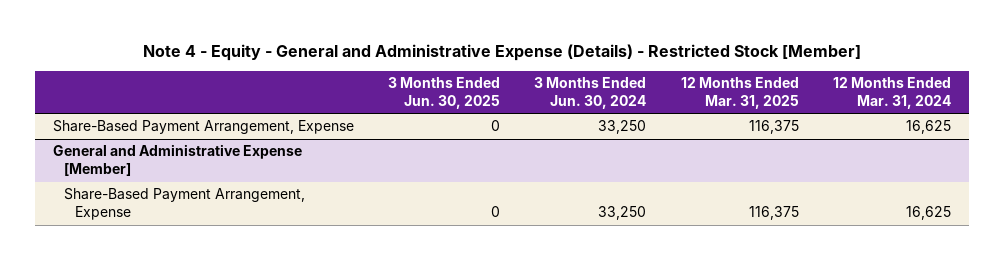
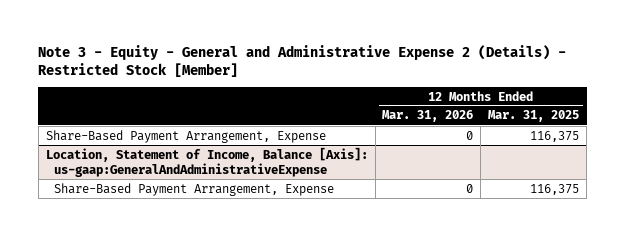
- Note 4 - Equity - General and Administrative Expense (Details) - Restricted Stock [Member]
+ Note 3 - Equity - General and Administrative Expense 2 (Details) - Restricted Stock [Member]
- | 3 Months Ended Jun. 30, 2025 | 3 Months Ended Jun. 30, 2024 | 12 Months Ended Mar. 31, 2025 | 12 Months Ended Mar. 31, 2024
+ | 12 Months Ended Mar. 31, 2026 | 12 Months Ended Mar. 31, 2025
- General and Administrative Expense [Member]
+ Location, Statement of Income, Balance [Axis]: us-gaap:GeneralAndAdministrativeExpense

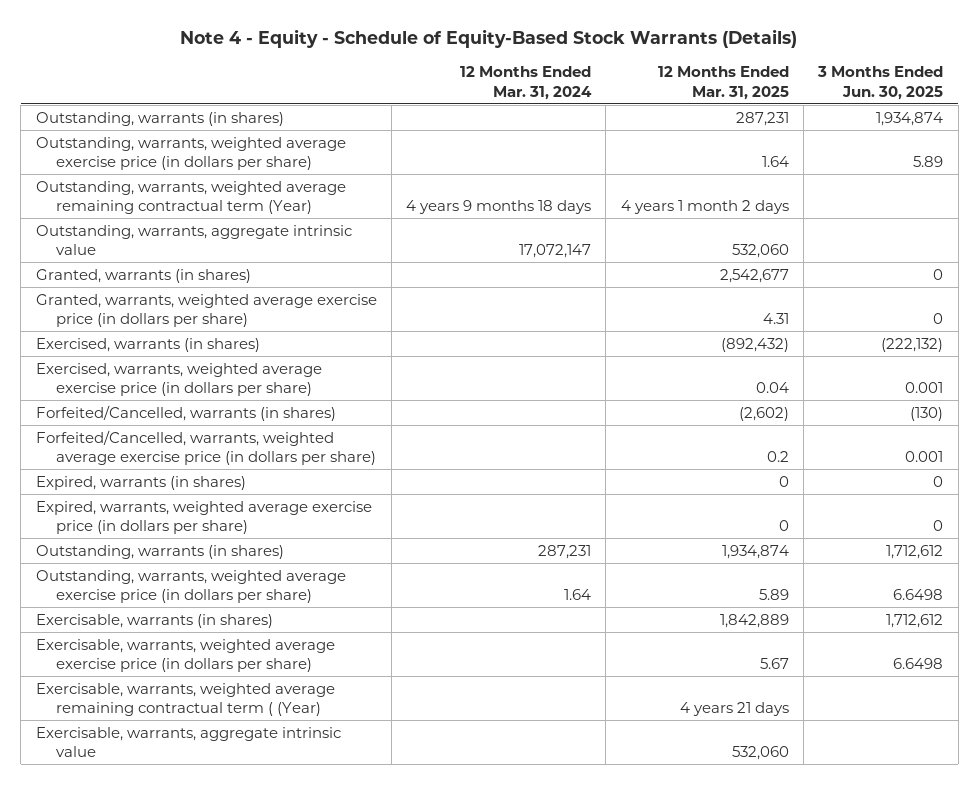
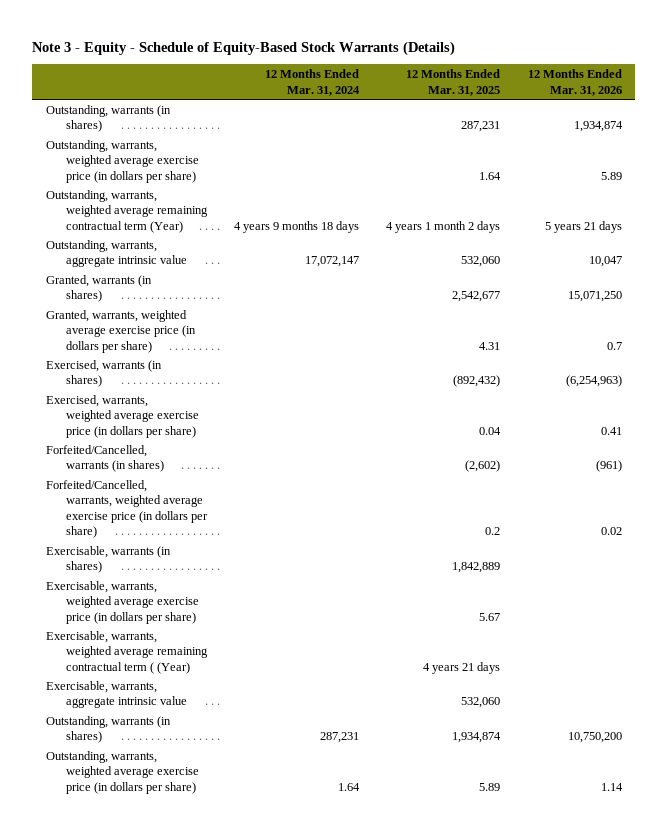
- Note 4 - Equity - Schedule of Equity-Based Stock Warrants (Details)
+ Note 3 - Equity - Schedule of Equity-Based Stock Warrants (Details)
- | 12 Months Ended Mar. 31, 2024 | 12 Months Ended Mar. 31, 2025 | 3 Months Ended Jun. 30, 2025
+ | 12 Months Ended Mar. 31, 2024 | 12 Months Ended Mar. 31, 2025 | 12 Months Ended Mar. 31, 2026
- Expired, warrants (in shares) | | 0 | 0
- Expired, warrants, weighted average exercise price (in dollars per share) | | 0 | 0
moved down: Outstanding, warrants (in shares) | 287,231 | 1,934,874 | 10,750,200
moved down: Outstanding, warrants, weighted average exercise price (in dollars per share) | 1.64 | 5.89 | 1.14

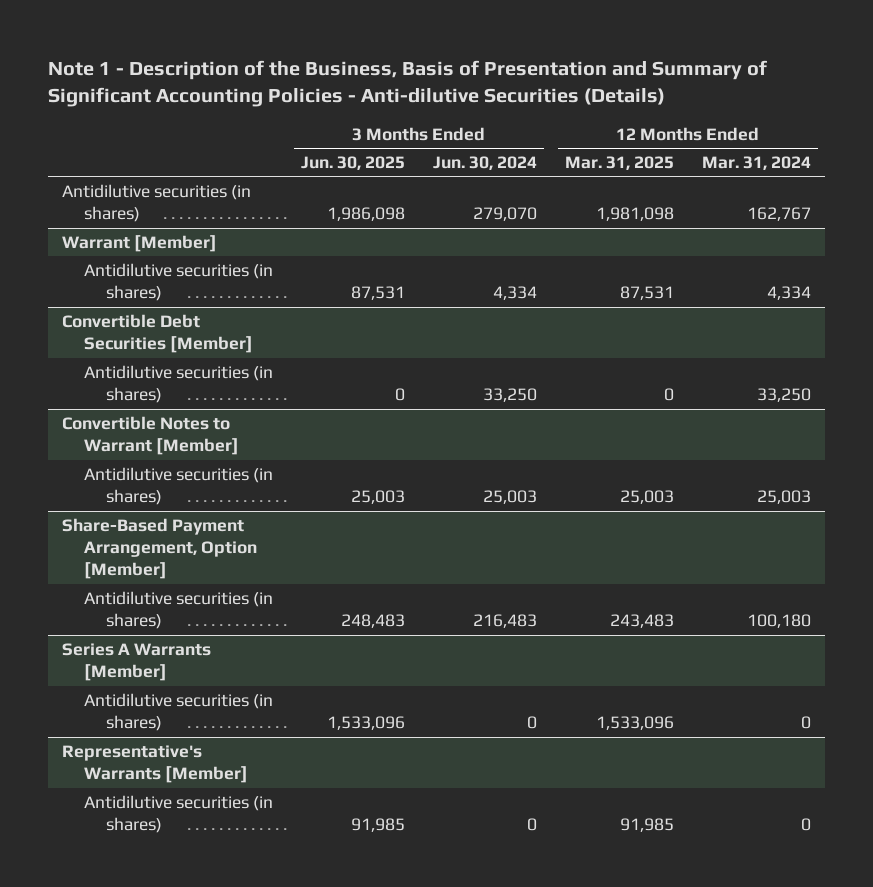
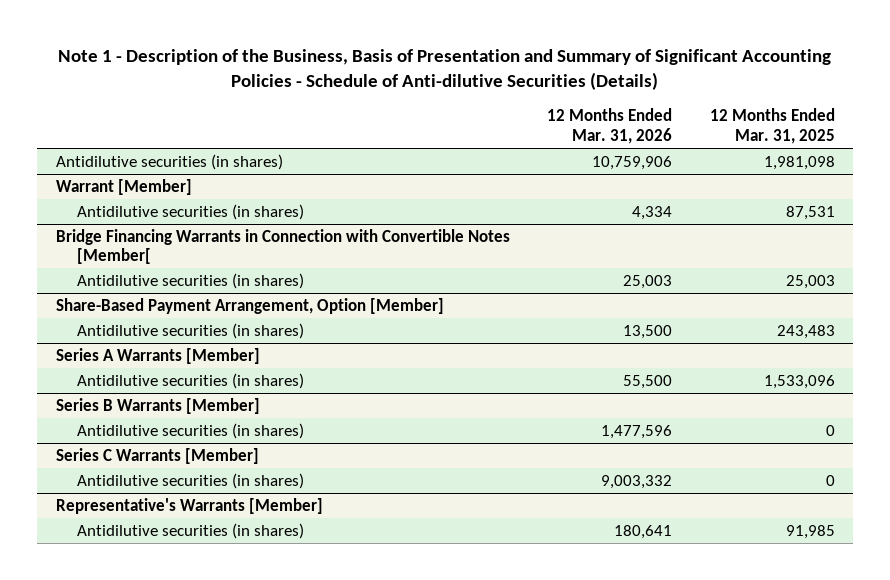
- Note 1 - Description of the Business, Basis of Presentation and Summary of Significant Accounting Policies - Anti-dilutive Securities (Details)
+ Note 1 - Description of the Business, Basis of Presentation and Summary of Significant Accounting Policies - Schedule of Anti-dilutive Securities (Details)
- | 3 Months Ended Jun. 30, 2025 | 3 Months Ended Jun. 30, 2024 | 12 Months Ended Mar. 31, 2025 | 12 Months Ended Mar. 31, 2024
+ | 12 Months Ended Mar. 31, 2026 | 12 Months Ended Mar. 31, 2025
- Convertible Debt Securities [Member]
- Antidilutive securities (in shares) | 0 | 33,250 | 0 | 33,250
- Convertible Notes to Warrant [Member]
+ Bridge Financing Warrants in Connection with Convertible Notes [Member[
+ Series B Warrants [Member]
+ Antidilutive securities (in shares) | 1,477,596 | 0
+ Series C Warrants [Member]
+ Antidilutive securities (in shares) | 9,003,332 | 0

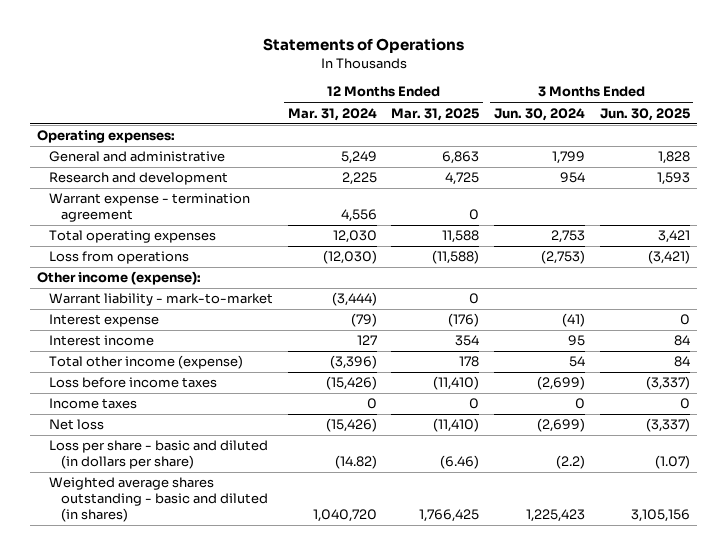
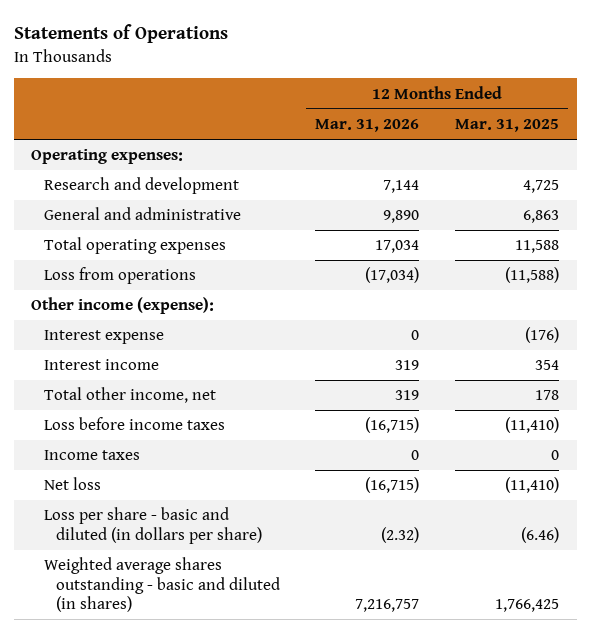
- | 12 Months Ended Mar. 31, 2024 | 12 Months Ended Mar. 31, 2025 | 3 Months Ended Jun. 30, 2024 | 3 Months Ended Jun. 30, 2025
+ | 12 Months Ended Mar. 31, 2026 | 12 Months Ended Mar. 31, 2025
- Warrant expense - termination agreement | 4,556 | 0 | |
moved down: General and administrative | 9,890 | 6,863
- Warrant liability - mark-to-market | (3,444) | 0 | |
- Total other income (expense) | (3,396) | 178 | 54 | 84
+ Total other income, net | 319 | 178

